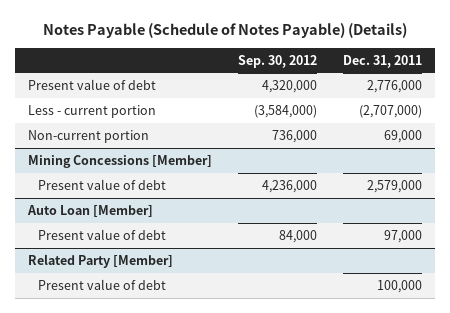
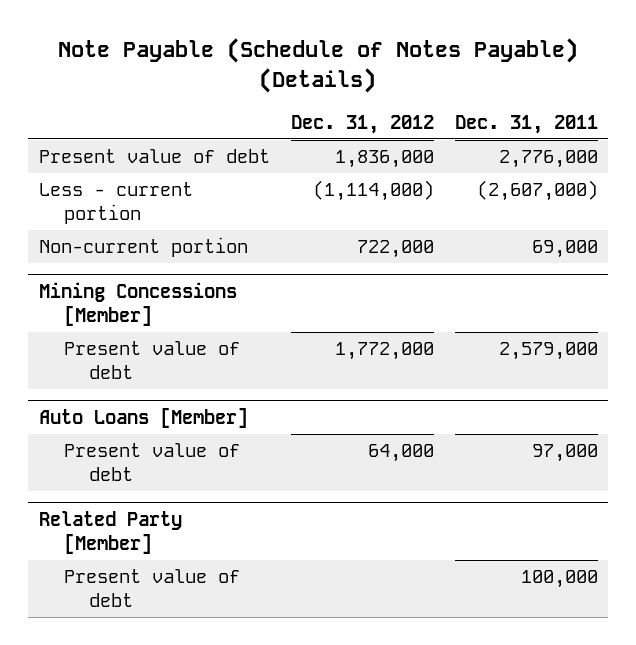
- Notes Payable (Schedule of Notes Payable) (Details)
+ Note Payable (Schedule of Notes Payable) (Details)
- | Sep. 30, 2012 | Dec. 31, 2011
+ | Dec. 31, 2012 | Dec. 31, 2011
- Less - current portion | (3,584,000) | (2,707,000)
+ Less - current portion | (1,114,000) | (2,607,000)
- Auto Loan [Member]
+ Auto Loans [Member]

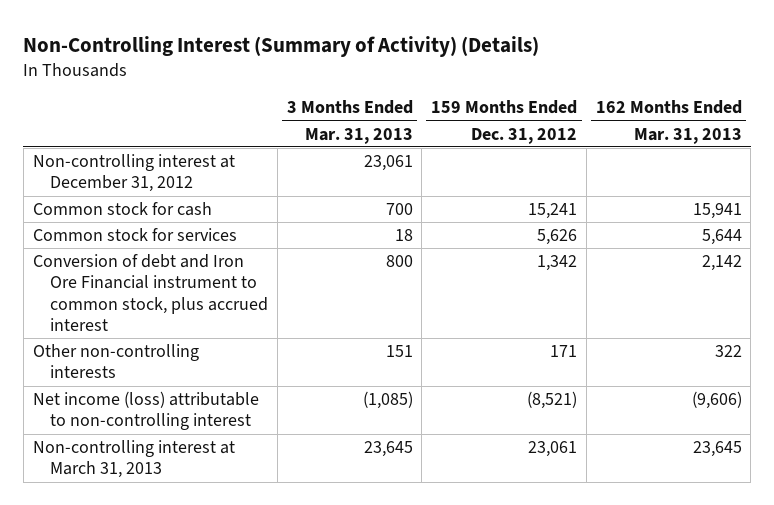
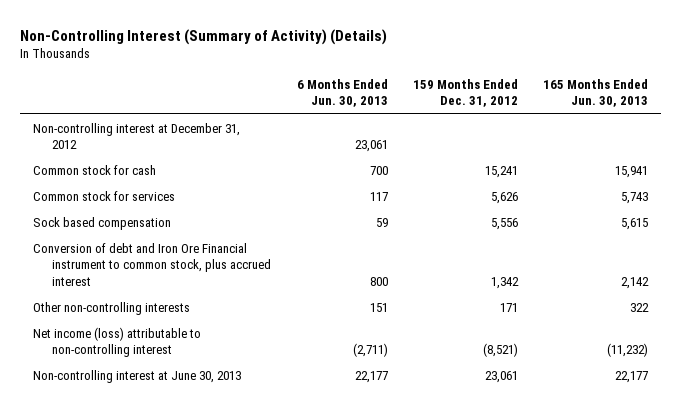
- | 3 Months Ended Mar. 31, 2013 | 159 Months Ended Dec. 31, 2012 | 162 Months Ended Mar. 31, 2013
+ | 6 Months Ended Jun. 30, 2013 | 159 Months Ended Dec. 31, 2012 | 165 Months Ended Jun. 30, 2013
+ Sock based compensation | 59 | 5,556 | 5,615
- Non-controlling interest at March 31, 2013 | 23,645 | 23,061 | 23,645
+ Non-controlling interest at June 30, 2013 | 22,177 | 23,061 | 22,177

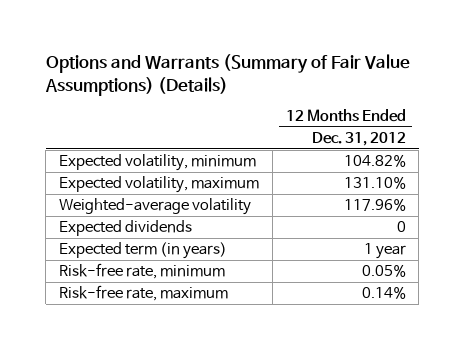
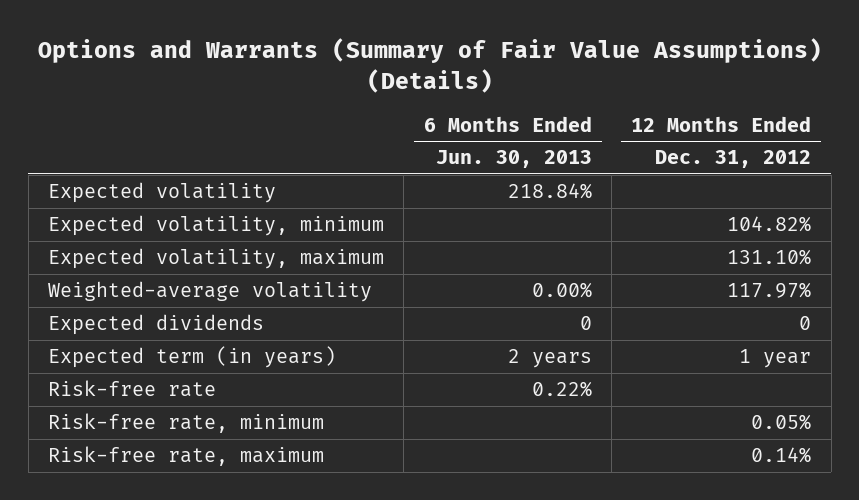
- | 12 Months Ended Dec. 31, 2012
+ | 6 Months Ended Jun. 30, 2013 | 12 Months Ended Dec. 31, 2012
+ Expected volatility | 218.84% |
- Weighted-average volatility | 117.96%
+ Weighted-average volatility | 0.00% | 117.97%
+ Risk-free rate | 0.22% |

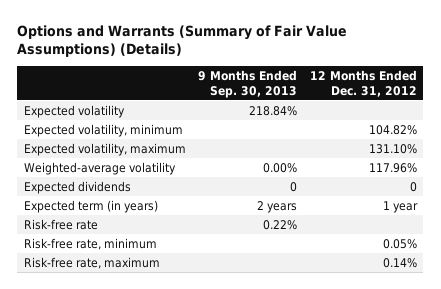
- | 6 Months Ended Jun. 30, 2013 | 12 Months Ended Dec. 31, 2012
+ | 9 Months Ended Sep. 30, 2013 | 12 Months Ended Dec. 31, 2012
- Weighted-average volatility | 0.00% | 117.97%
+ Weighted-average volatility | 0.00% | 117.96%

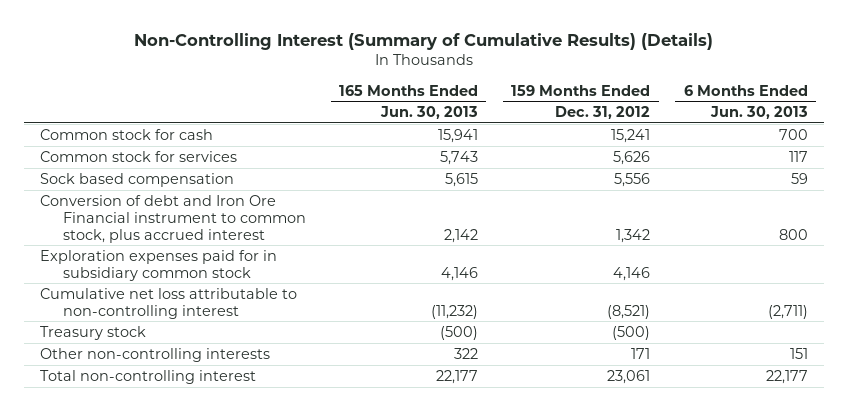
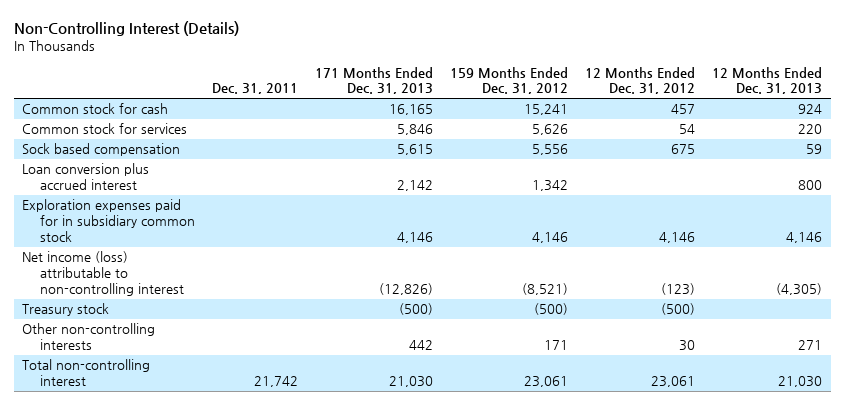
- Non-Controlling Interest (Summary of Cumulative Results) (Details)
+ Non-Controlling Interest (Details)
- | 165 Months Ended Jun. 30, 2013 | 159 Months Ended Dec. 31, 2012 | 6 Months Ended Jun. 30, 2013
+ | Dec. 31, 2011 | 171 Months Ended Dec. 31, 2013 | 159 Months Ended Dec. 31, 2012 | 12 Months Ended Dec. 31, 2012 | 12 Months Ended Dec. 31, 2013
- Conversion of debt and Iron Ore Financial instrument to common stock, plus accrued interest | 2,142 | 1,342 | 800
+ Loan conversion plus accrued interest | | 2,142 | 1,342 | | 800
- Cumulative net loss attributable to non-controlling interest | (11,232) | (8,521) | (2,711)
+ Net income (loss) attributable to non-controlling interest | | (12,826) | (8,521) | (123) | (4,305)

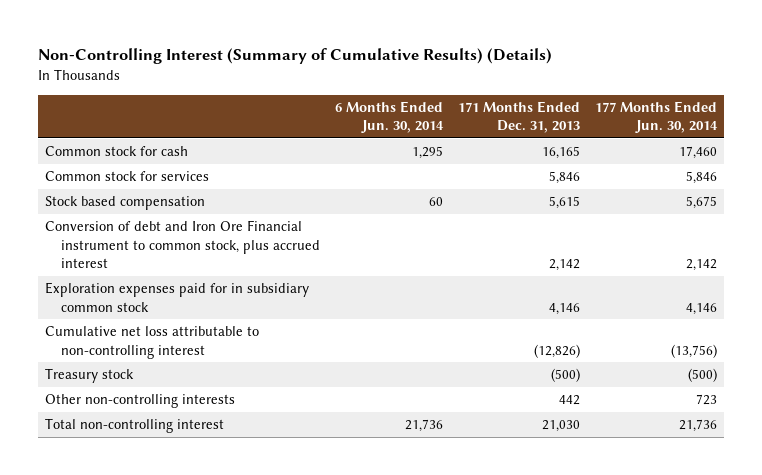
- Non-Controlling Interest (Details)
+ Non-Controlling Interest (Summary of Cumulative Results) (Details)
- | Dec. 31, 2011 | 171 Months Ended Dec. 31, 2013 | 159 Months Ended Dec. 31, 2012 | 12 Months Ended Dec. 31, 2012 | 12 Months Ended Dec. 31, 2013
+ | 6 Months Ended Jun. 30, 2014 | 171 Months Ended Dec. 31, 2013 | 177 Months Ended Jun. 30, 2014
- Sock based compensation | | 5,615 | 5,556 | 675 | 59
- Loan conversion plus accrued interest | | 2,142 | 1,342 | | 800
+ Stock based compensation | 60 | 5,615 | 5,675
+ Conversion of debt and Iron Ore Financial instrument to common stock, plus accrued interest | | 2,142 | 2,142
- Net income (loss) attributable to non-controlling interest | | (12,826) | (8,521) | (123) | (4,305)
+ Cumulative net loss attributable to non-controlling interest | | (12,826) | (13,756)

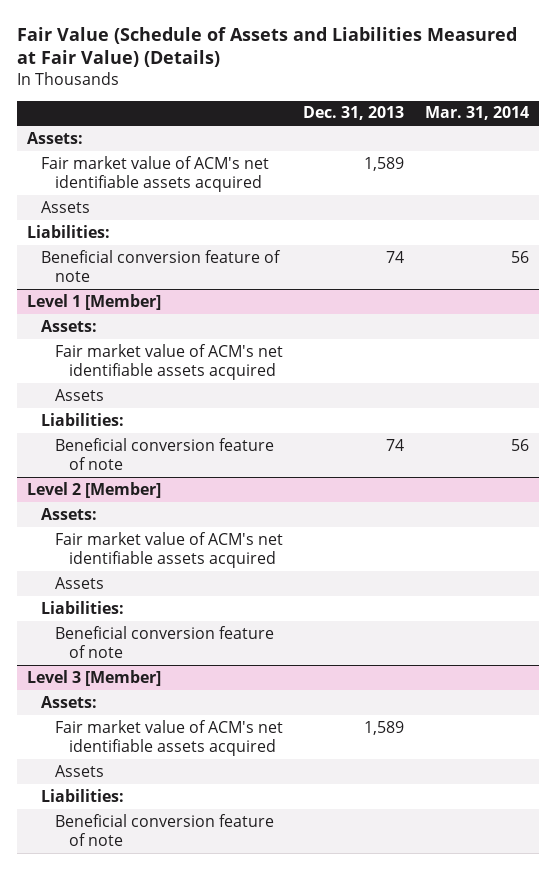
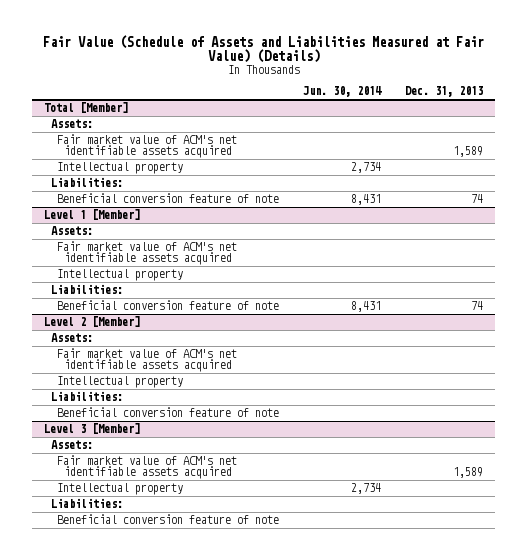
- | Dec. 31, 2013 | Mar. 31, 2014
+ | Jun. 30, 2014 | Dec. 31, 2013
+ Total [Member]
- Assets
+ Intellectual property | 2,734 |
@ Level 1 [Member]
- Assets
+ Intellectual property
@ Level 2 [Member]
- Assets
+ Intellectual property
@ Level 3 [Member]
- Assets
+ Intellectual property | 2,734 |

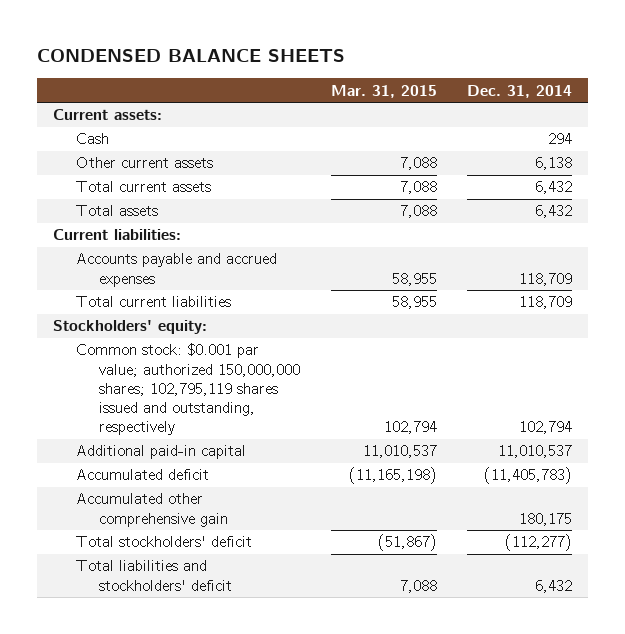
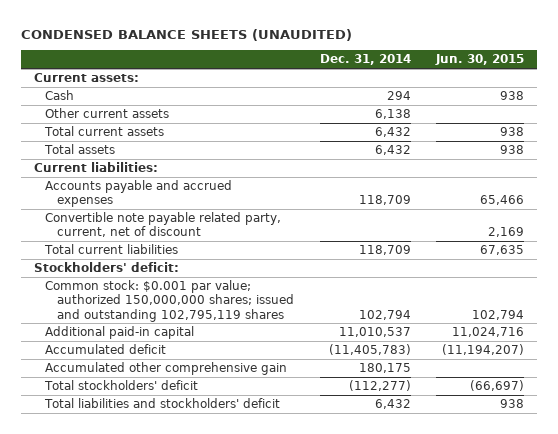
- CONDENSED BALANCE SHEETS
+ CONDENSED BALANCE SHEETS (UNAUDITED)
- | Mar. 31, 2015 | Dec. 31, 2014
+ | Dec. 31, 2014 | Jun. 30, 2015
+ Convertible note payable related party, current, net of discount | | 2,169
- Stockholders' equity:
- Common stock: $0.001 par value; authorized 150,000,000 shares; 102,795,119 shares issued and outstanding, respectively | 102,794 | 102,794
+ Stockholders' deficit:
+ Common stock: $0.001 par value; authorized 150,000,000 shares; issued and outstanding 102,795,119 shares | 102,794 | 102,794

